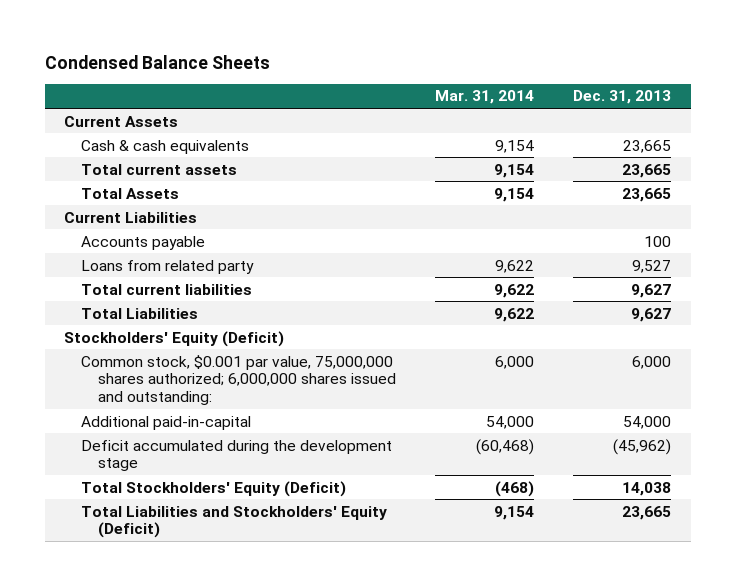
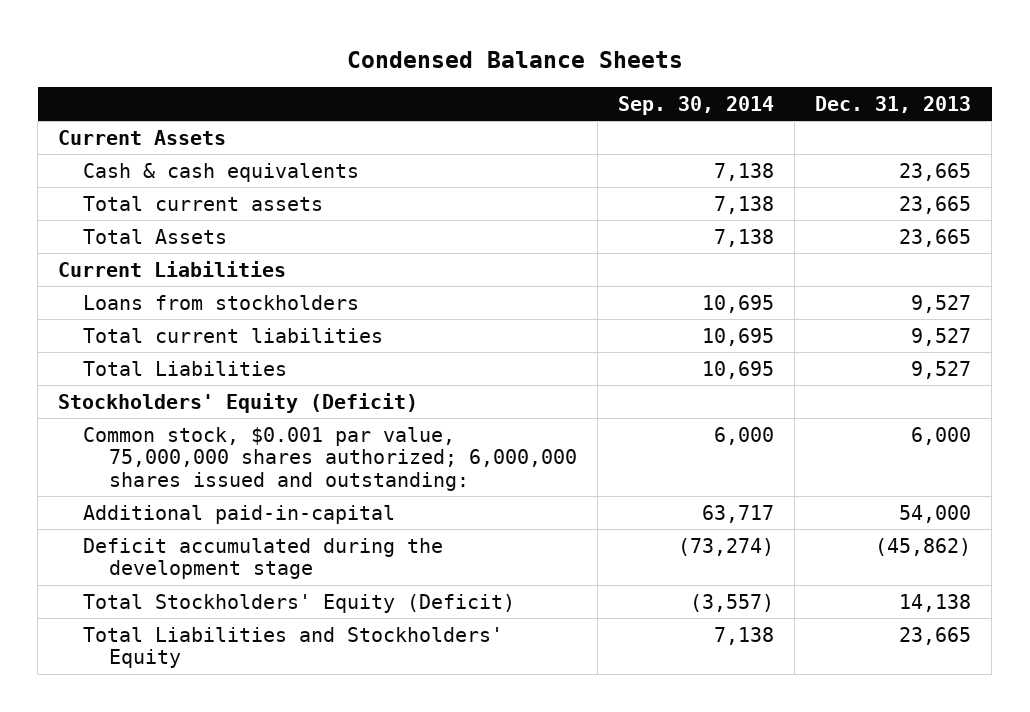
- | Mar. 31, 2014 | Dec. 31, 2013
+ | Sep. 30, 2014 | Dec. 31, 2013
- Accounts payable | | 100
- Loans from related party | 9,622 | 9,527
- Total current liabilities | 9,622 | 9,627
- Total Liabilities | 9,622 | 9,627
+ Loans from stockholders | 10,695 | 9,527
+ Total current liabilities | 10,695 | 9,527
+ Total Liabilities | 10,695 | 9,527
- Deficit accumulated during the development stage | (60,468) | (45,962)
- Total Stockholders' Equity (Deficit) | (468) | 14,038
- Total Liabilities and Stockholders' Equity (Deficit) | 9,154 | 23,665
+ Deficit accumulated during the development stage | (73,274) | (45,862)
+ Total Stockholders' Equity (Deficit) | (3,557) | 14,138
+ Total Liabilities and Stockholders' Equity | 7,138 | 23,665

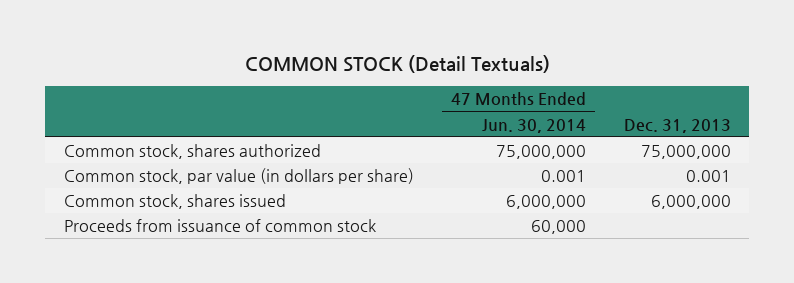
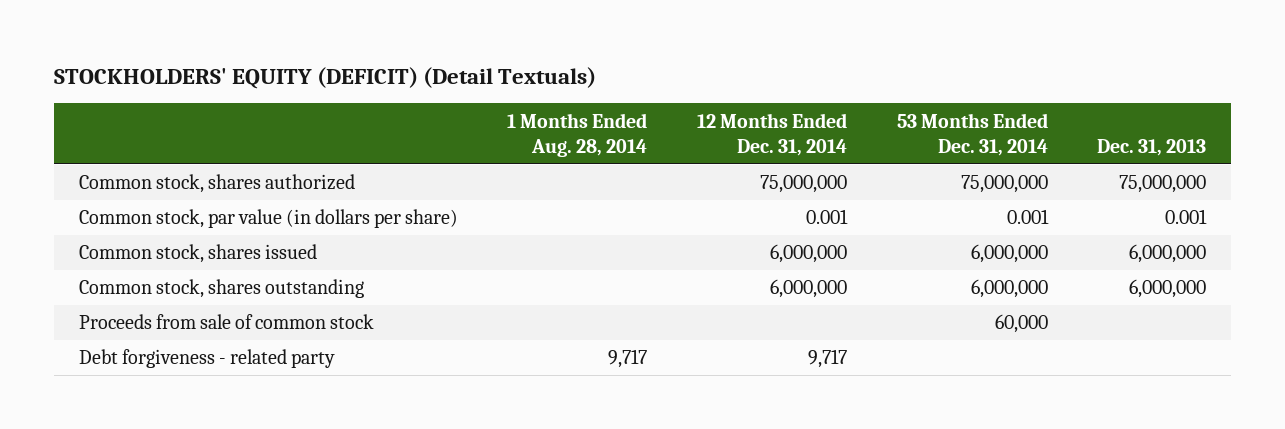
- COMMON STOCK (Detail Textuals)
+ STOCKHOLDERS' EQUITY (DEFICIT) (Detail Textuals)
- | 47 Months Ended Jun. 30, 2014 | Dec. 31, 2013
+ | 1 Months Ended Aug. 28, 2014 | 12 Months Ended Dec. 31, 2014 | 53 Months Ended Dec. 31, 2014 | Dec. 31, 2013
- Proceeds from issuance of common stock | 60,000 |
+ Common stock, shares outstanding | | 6,000,000 | 6,000,000 | 6,000,000
+ Proceeds from sale of common stock | | | 60,000 |
+ Debt forgiveness - related party | 9,717 | 9,717 | |

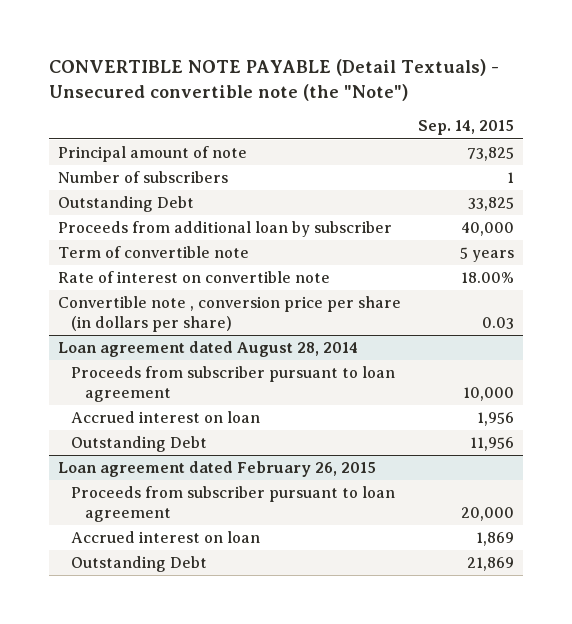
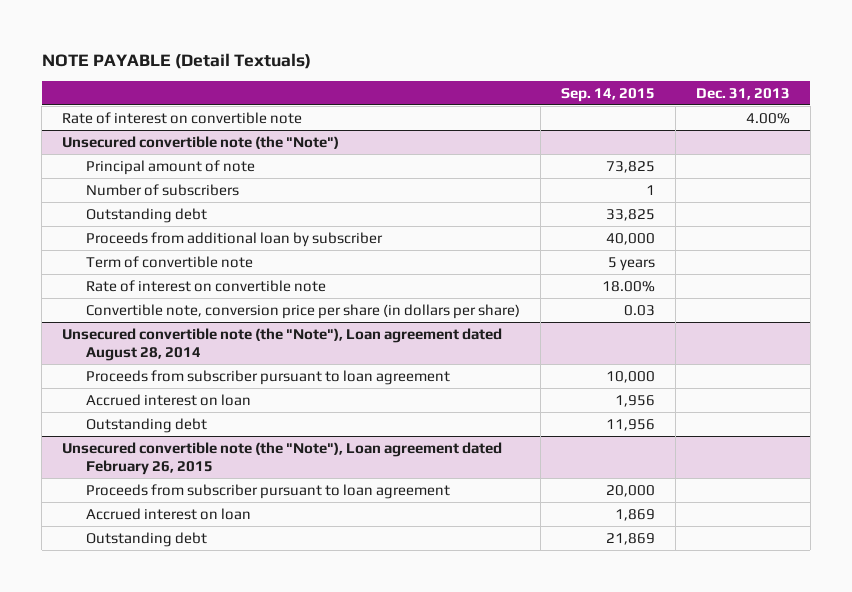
- CONVERTIBLE NOTE PAYABLE (Detail Textuals) - Unsecured convertible note (the "Note")
+ NOTE PAYABLE (Detail Textuals)
- | Sep. 14, 2015
+ | Sep. 14, 2015 | Dec. 31, 2013
+ Rate of interest on convertible note | | 4.00%
+ Unsecured convertible note (the "Note")
- Outstanding Debt | 33,825
+ Outstanding debt | 33,825 |
- Convertible note , conversion price per share (in dollars per share) | 0.03
- Loan agreement dated August 28, 2014
+ Convertible note, conversion price per share (in dollars per share) | 0.03 |
+ Unsecured convertible note (the "Note"), Loan agreement dated August 28, 2014
- Outstanding Debt | 11,956
- Loan agreement dated February 26, 2015
+ Outstanding debt | 11,956 |
+ Unsecured convertible note (the "Note"), Loan agreement dated February 26, 2015
- Outstanding Debt | 21,869
+ Outstanding debt | 21,869 |

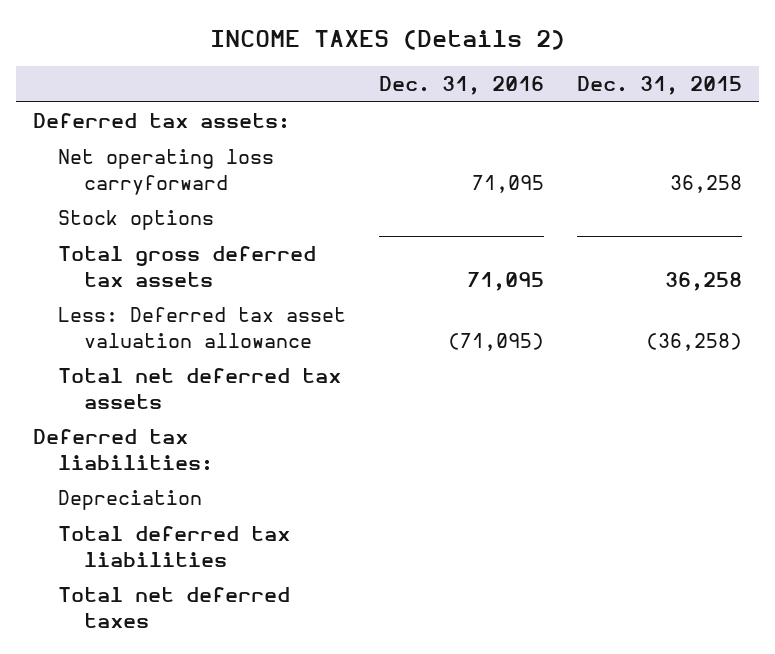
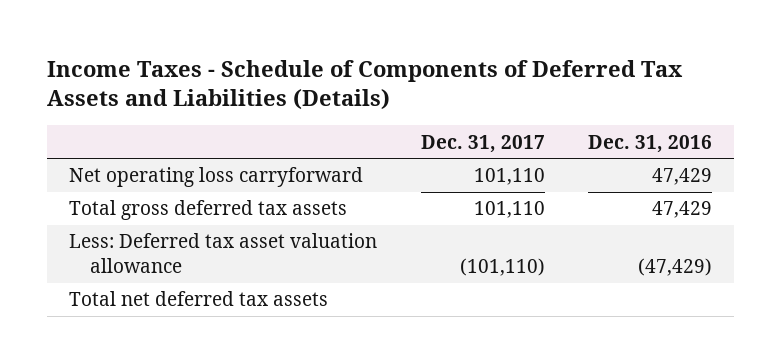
- INCOME TAXES (Details 2)
+ Income Taxes - Schedule of Components of Deferred Tax Assets and Liabilities (Details)
- | Dec. 31, 2016 | Dec. 31, 2015
+ | Dec. 31, 2017 | Dec. 31, 2016
- Deferred tax assets:
- Net operating loss carryforward | 71,095 | 36,258
- Stock options
- Total gross deferred tax assets | 71,095 | 36,258
- Less: Deferred tax asset valuation allowance | (71,095) | (36,258)
+ Net operating loss carryforward | 101,110 | 47,429
+ Total gross deferred tax assets | 101,110 | 47,429
+ Less: Deferred tax asset valuation allowance | (101,110) | (47,429)
- Deferred tax liabilities:
- Depreciation
- Total deferred tax liabilities
- Total net deferred taxes

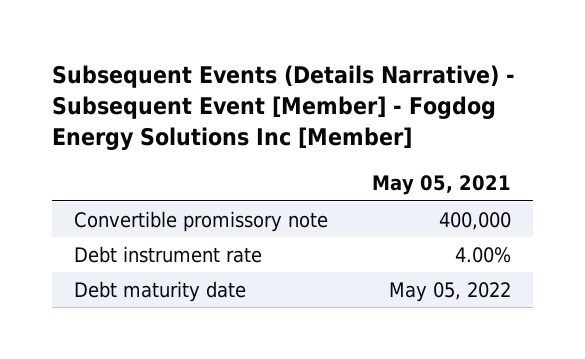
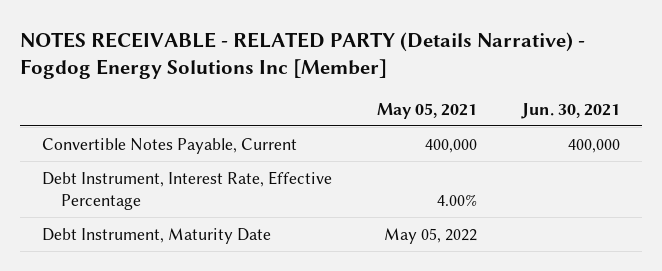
- Subsequent Events (Details Narrative) - Subsequent Event [Member] - Fogdog Energy Solutions Inc [Member]
+ NOTES RECEIVABLE - RELATED PARTY (Details Narrative) - Fogdog Energy Solutions Inc [Member]
- | May 05, 2021
+ | May 05, 2021 | Jun. 30, 2021
- Convertible promissory note | 400,000
- Debt instrument rate | 4.00%
- Debt maturity date | May 05, 2022
+ Convertible Notes Payable, Current | 400,000 | 400,000
+ Debt Instrument, Interest Rate, Effective Percentage | 4.00% |
+ Debt Instrument, Maturity Date | May 05, 2022 |

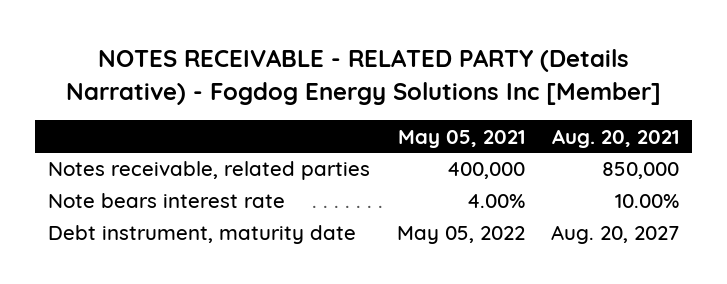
- | May 05, 2021 | Jun. 30, 2021
+ | May 05, 2021 | Aug. 20, 2021
- Convertible Notes Payable, Current | 400,000 | 400,000
- Debt Instrument, Interest Rate, Effective Percentage | 4.00% |
- Debt Instrument, Maturity Date | May 05, 2022 |
+ Notes receivable, related parties | 400,000 | 850,000
+ Note bears interest rate | 4.00% | 10.00%
+ Debt instrument, maturity date | May 05, 2022 | Aug. 20, 2027

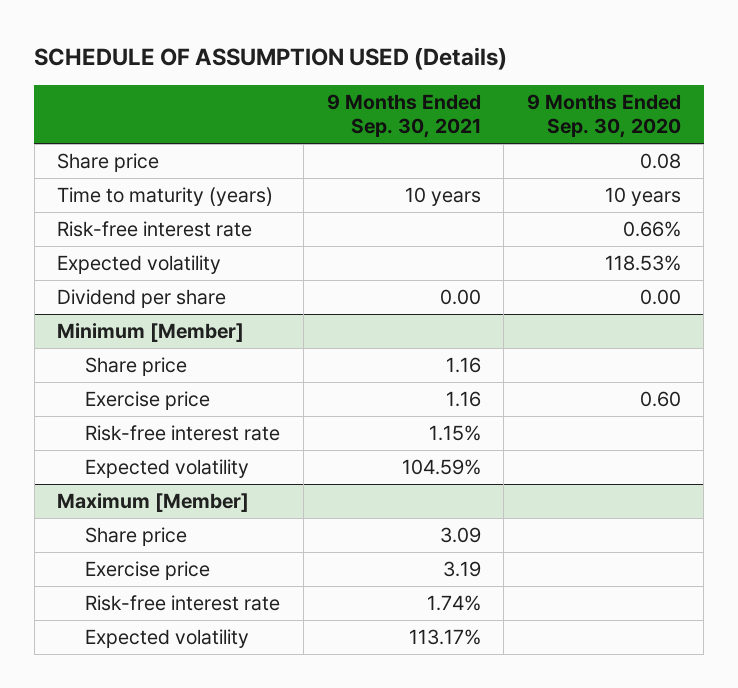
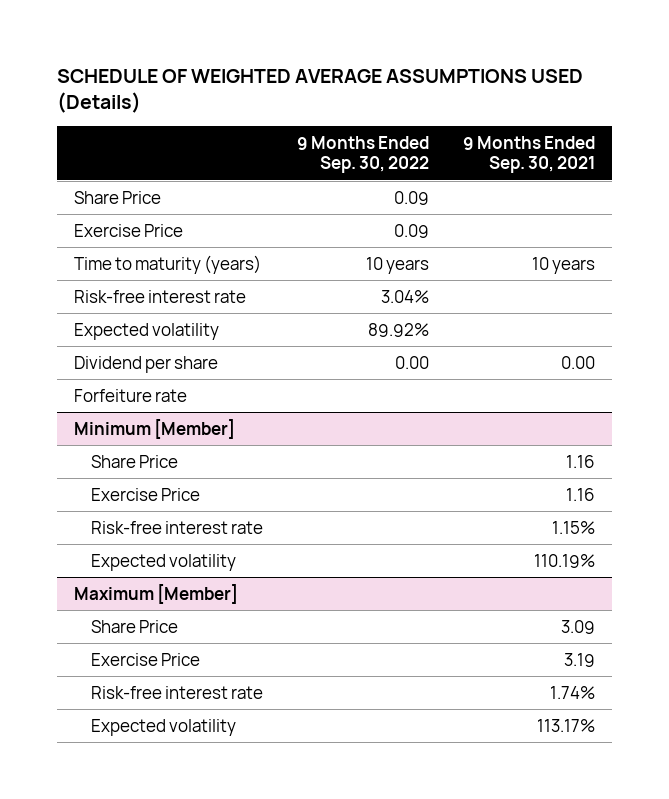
- SCHEDULE OF ASSUMPTION USED (Details)
+ SCHEDULE OF WEIGHTED AVERAGE ASSUMPTIONS USED (Details)
- | 9 Months Ended Sep. 30, 2021 | 9 Months Ended Sep. 30, 2020
+ | 9 Months Ended Sep. 30, 2022 | 9 Months Ended Sep. 30, 2021
- Share price | | 0.08
+ Share Price | 0.09 |
+ Exercise Price | 0.09 |
+ Forfeiture rate
@ Minimum [Member]
- Share price | 1.16 |
- Exercise price | 1.16 | 0.60
+ Share Price | | 1.16
+ Exercise Price | | 1.16
- Expected volatility | 104.59% |
+ Expected volatility | | 110.19%
@ Maximum [Member]
- Share price | 3.09 |
- Exercise price | 3.19 |
+ Share Price | | 3.09
+ Exercise Price | | 3.19

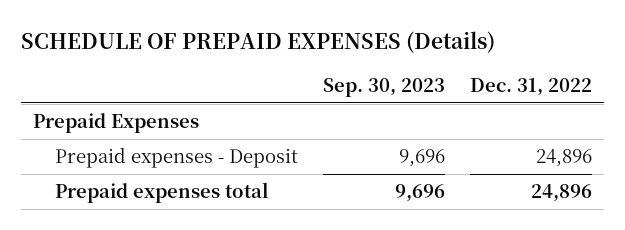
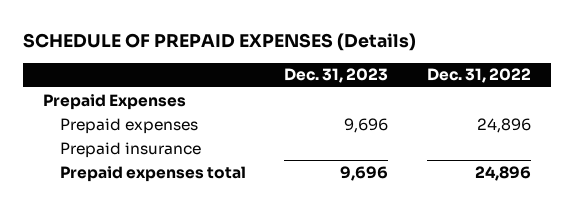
- | Sep. 30, 2023 | Dec. 31, 2022
+ | Dec. 31, 2023 | Dec. 31, 2022
- Prepaid expenses - Deposit | 9,696 | 24,896
+ Prepaid expenses | 9,696 | 24,896
+ Prepaid insurance

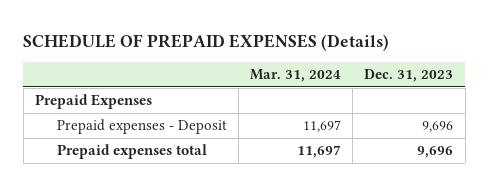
- | Dec. 31, 2023 | Dec. 31, 2022
+ | Mar. 31, 2024 | Dec. 31, 2023
- Prepaid expenses | 9,696 | 24,896
- Prepaid insurance
+ Prepaid expenses - Deposit | 11,697 | 9,696

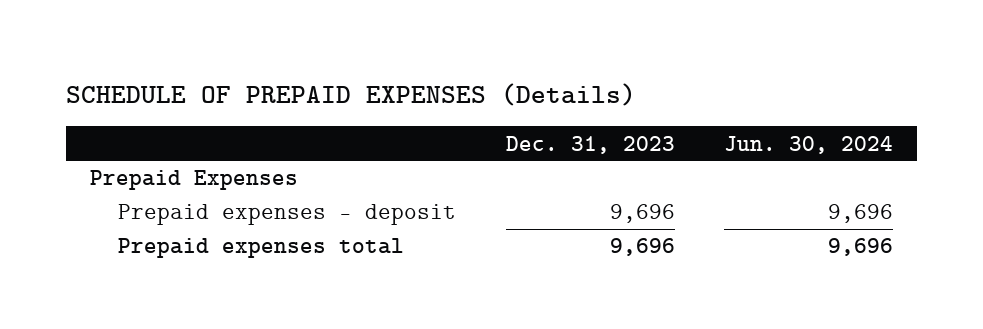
- | Mar. 31, 2024 | Dec. 31, 2023
+ | Dec. 31, 2023 | Jun. 30, 2024
- Prepaid expenses - Deposit | 11,697 | 9,696
+ Prepaid expenses - deposit | 9,696 | 9,696

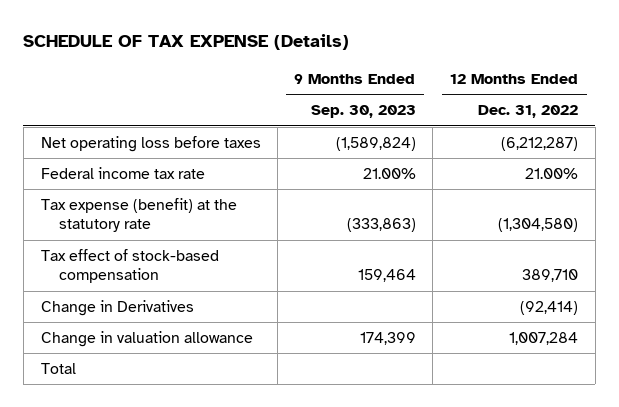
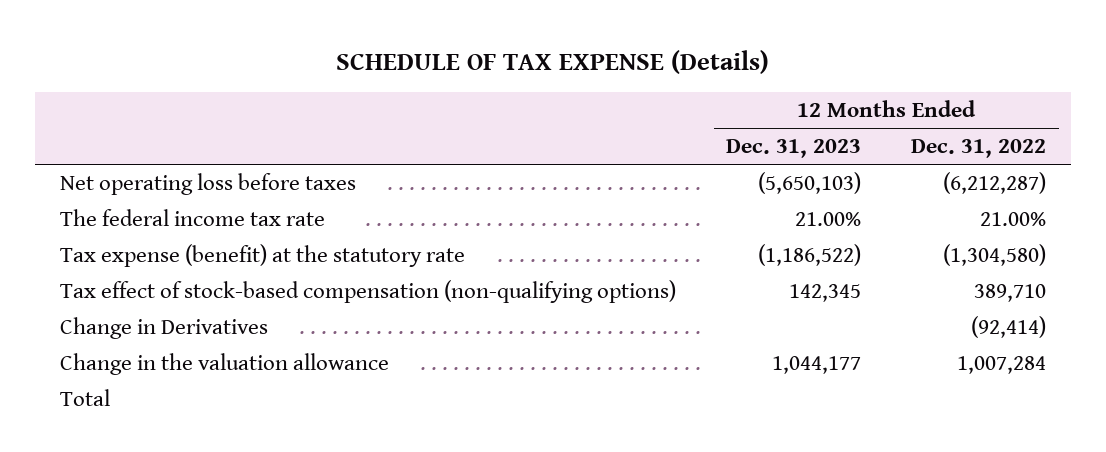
- | 9 Months Ended Sep. 30, 2023 | 12 Months Ended Dec. 31, 2022
+ | 12 Months Ended Dec. 31, 2023 | 12 Months Ended Dec. 31, 2022
- Federal income tax rate | 21.00% | 21.00%
+ The federal income tax rate | 21.00% | 21.00%
- Tax effect of stock-based compensation | 159,464 | 389,710
+ Tax effect of stock-based compensation (non-qualifying options) | 142,345 | 389,710
- Change in valuation allowance | 174,399 | 1,007,284
+ Change in the valuation allowance | 1,044,177 | 1,007,284

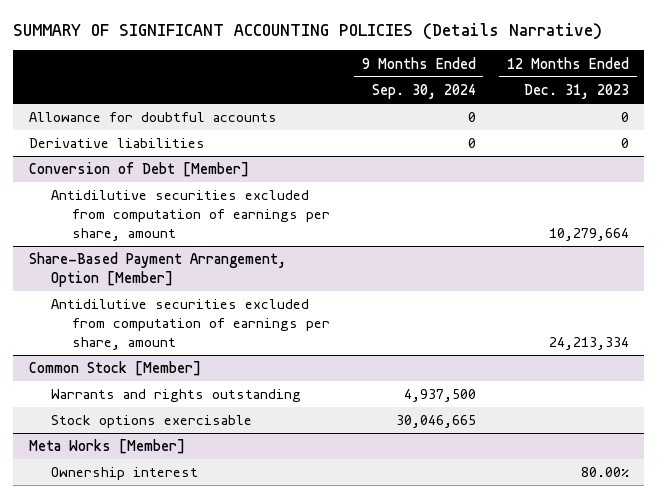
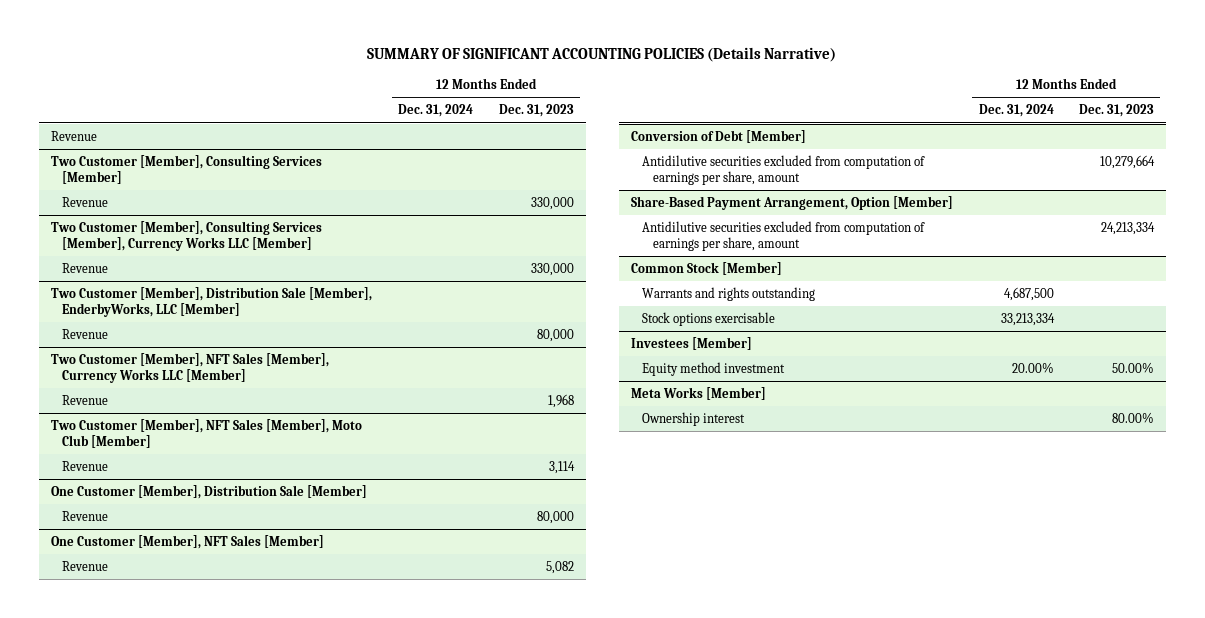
- | 9 Months Ended Sep. 30, 2024 | 12 Months Ended Dec. 31, 2023
+ | 12 Months Ended Dec. 31, 2024 | 12 Months Ended Dec. 31, 2023
- Allowance for doubtful accounts | 0 | 0
- Derivative liabilities | 0 | 0
+ Revenue
+ Two Customer [Member], Consulting Services [Member]
+ Revenue | | 330,000
+ Two Customer [Member], Consulting Services [Member], Currency Works LLC [Member]
+ Revenue | | 330,000
+ Two Customer [Member], Distribution Sale [Member], EnderbyWorks, LLC [Member]
+ Revenue | | 80,000
+ Two Customer [Member], NFT Sales [Member], Currency Works LLC [Member]
+ Revenue | | 1,968
+ Two Customer [Member], NFT Sales [Member], Moto Club [Member]
+ Revenue | | 3,114
+ One Customer [Member], Distribution Sale [Member]
+ Revenue | | 80,000
+ One Customer [Member], NFT Sales [Member]
+ Revenue | | 5,082
+ Investees [Member]
+ Equity method investment | 20.00% | 50.00%

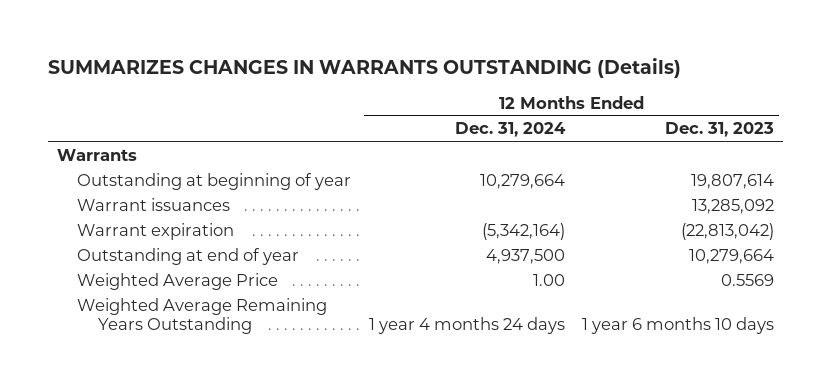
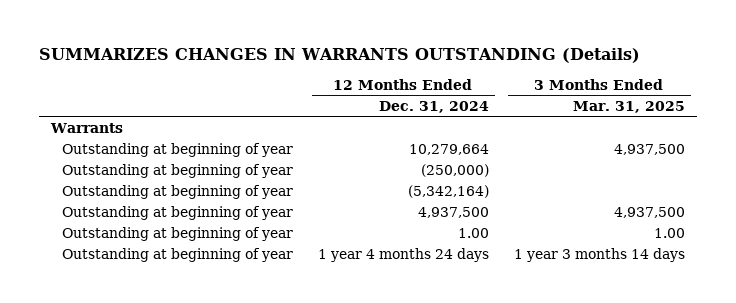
- | 12 Months Ended Dec. 31, 2024 | 12 Months Ended Dec. 31, 2023
+ | 12 Months Ended Dec. 31, 2024 | 3 Months Ended Mar. 31, 2025
- Warrant issuances | | 13,285,092
- Warrant expiration | (5,342,164) | (22,813,042)
- Outstanding at end of year | 4,937,500 | 10,279,664
- Weighted Average Price | 1.00 | 0.5569
- Weighted Average Remaining Years Outstanding | 1 year 4 months 24 days | 1 year 6 months 10 days
+ Outstanding at beginning of year | (250,000) |
+ Outstanding at beginning of year | (5,342,164) |
+ Outstanding at beginning of year | 4,937,500 | 4,937,500
+ Outstanding at beginning of year | 1.00 | 1.00
+ Outstanding at beginning of year | 1 year 4 months 24 days | 1 year 3 months 14 days

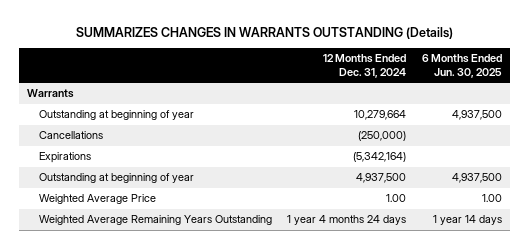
- | 12 Months Ended Dec. 31, 2024 | 3 Months Ended Mar. 31, 2025
+ | 12 Months Ended Dec. 31, 2024 | 6 Months Ended Jun. 30, 2025
- Outstanding at beginning of year | (250,000) |
- Outstanding at beginning of year | (5,342,164) |
+ Cancellations | (250,000) |
+ Expirations | (5,342,164) |
- Outstanding at beginning of year | 1.00 | 1.00
- Outstanding at beginning of year | 1 year 4 months 24 days | 1 year 3 months 14 days
+ Weighted Average Price | 1.00 | 1.00
+ Weighted Average Remaining Years Outstanding | 1 year 4 months 24 days | 1 year 14 days

